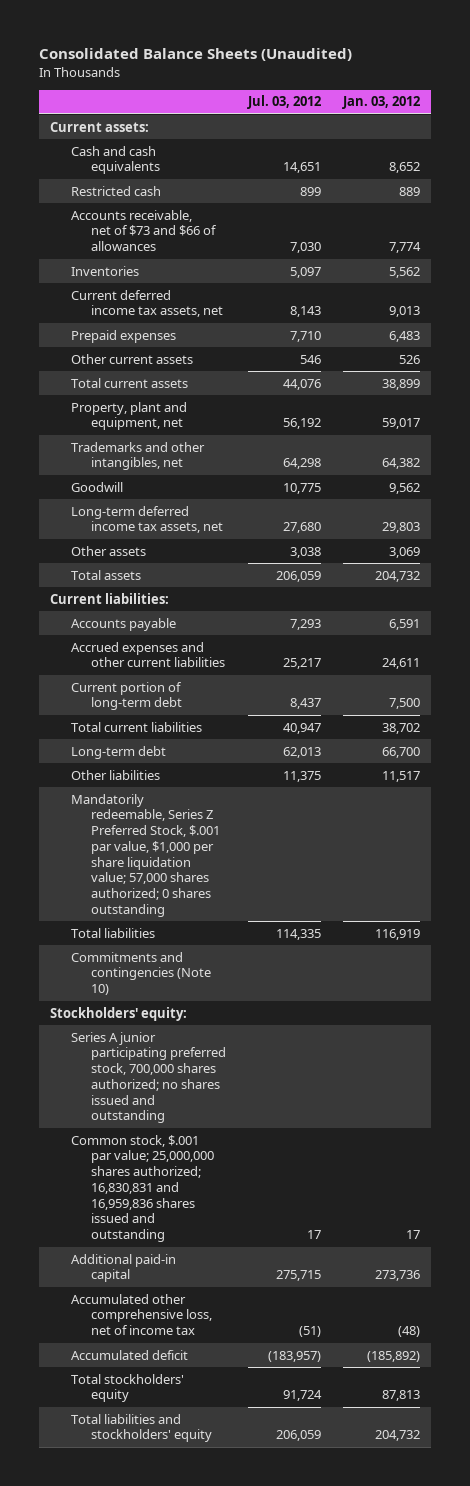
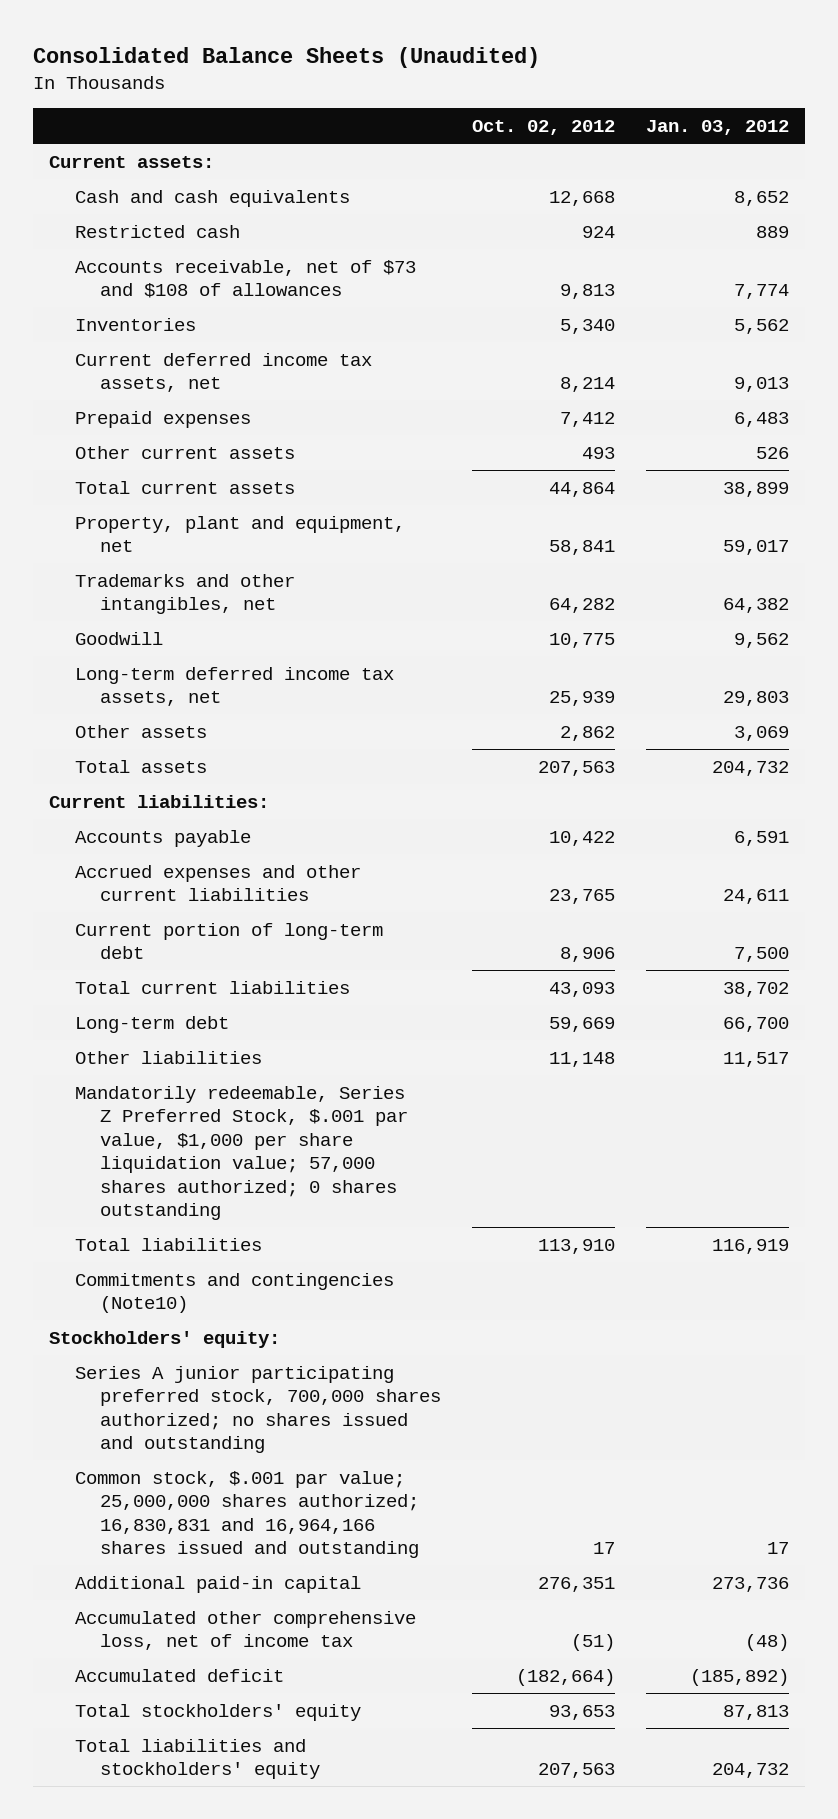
- | Jul. 03, 2012 | Jan. 03, 2012
+ | Oct. 02, 2012 | Jan. 03, 2012
- Accounts receivable, net of $73 and $66 of allowances | 7,030 | 7,774
+ Accounts receivable, net of $73 and $108 of allowances | 9,813 | 7,774
- Commitments and contingencies (Note 10)
+ Commitments and contingencies (Note10)
- Common stock, $.001 par value; 25,000,000 shares authorized; 16,830,831 and 16,959,836 shares issued and outstanding | 17 | 17
+ Common stock, $.001 par value; 25,000,000 shares authorized; 16,830,831 and 16,964,166 shares issued and outstanding | 17 | 17

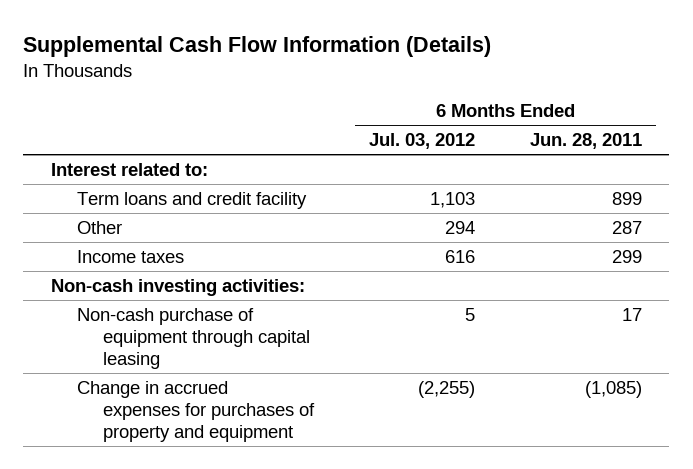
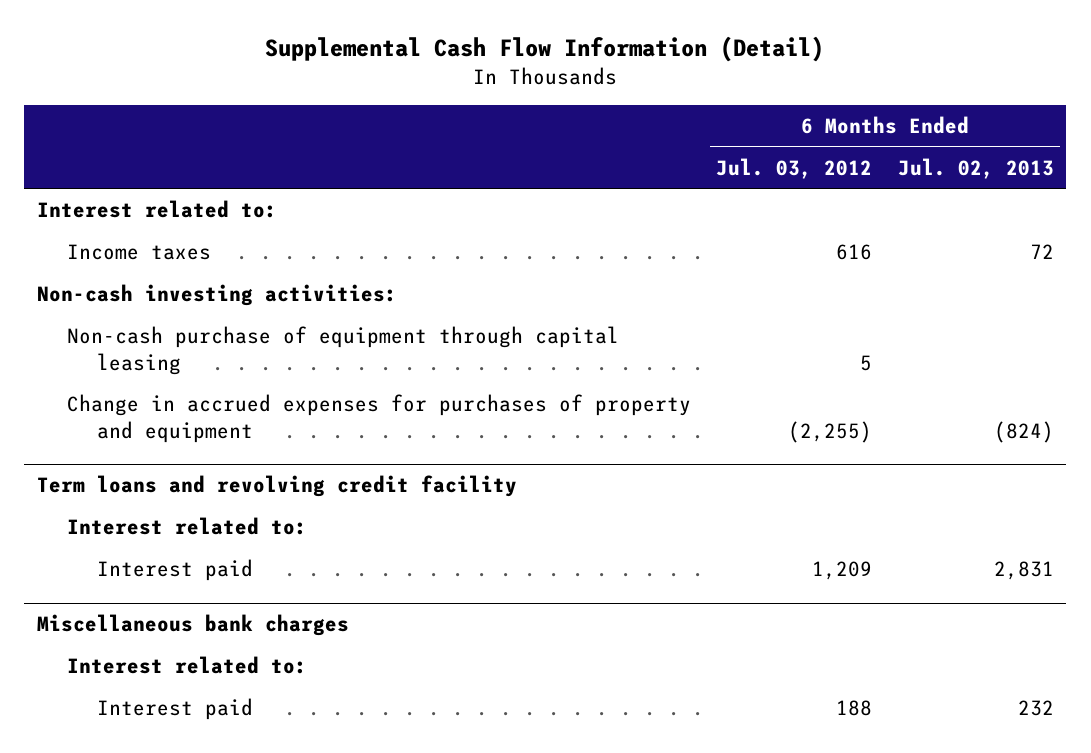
- Supplemental Cash Flow Information (Details)
+ Supplemental Cash Flow Information (Detail)
- | 6 Months Ended Jul. 03, 2012 | 6 Months Ended Jun. 28, 2011
+ | 6 Months Ended Jul. 03, 2012 | 6 Months Ended Jul. 02, 2013
- Term loans and credit facility | 1,103 | 899
- Other | 294 | 287
+ Term loans and revolving credit facility
+ Interest related to:
+ Interest paid | 1,209 | 2,831
+ Miscellaneous bank charges
+ Interest related to:
+ Interest paid | 188 | 232

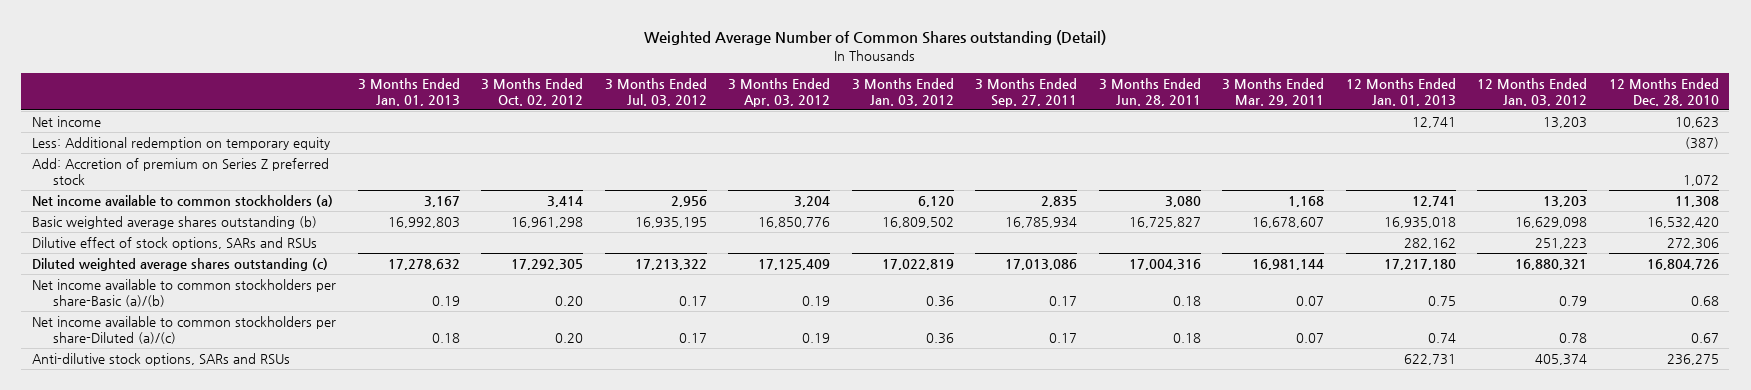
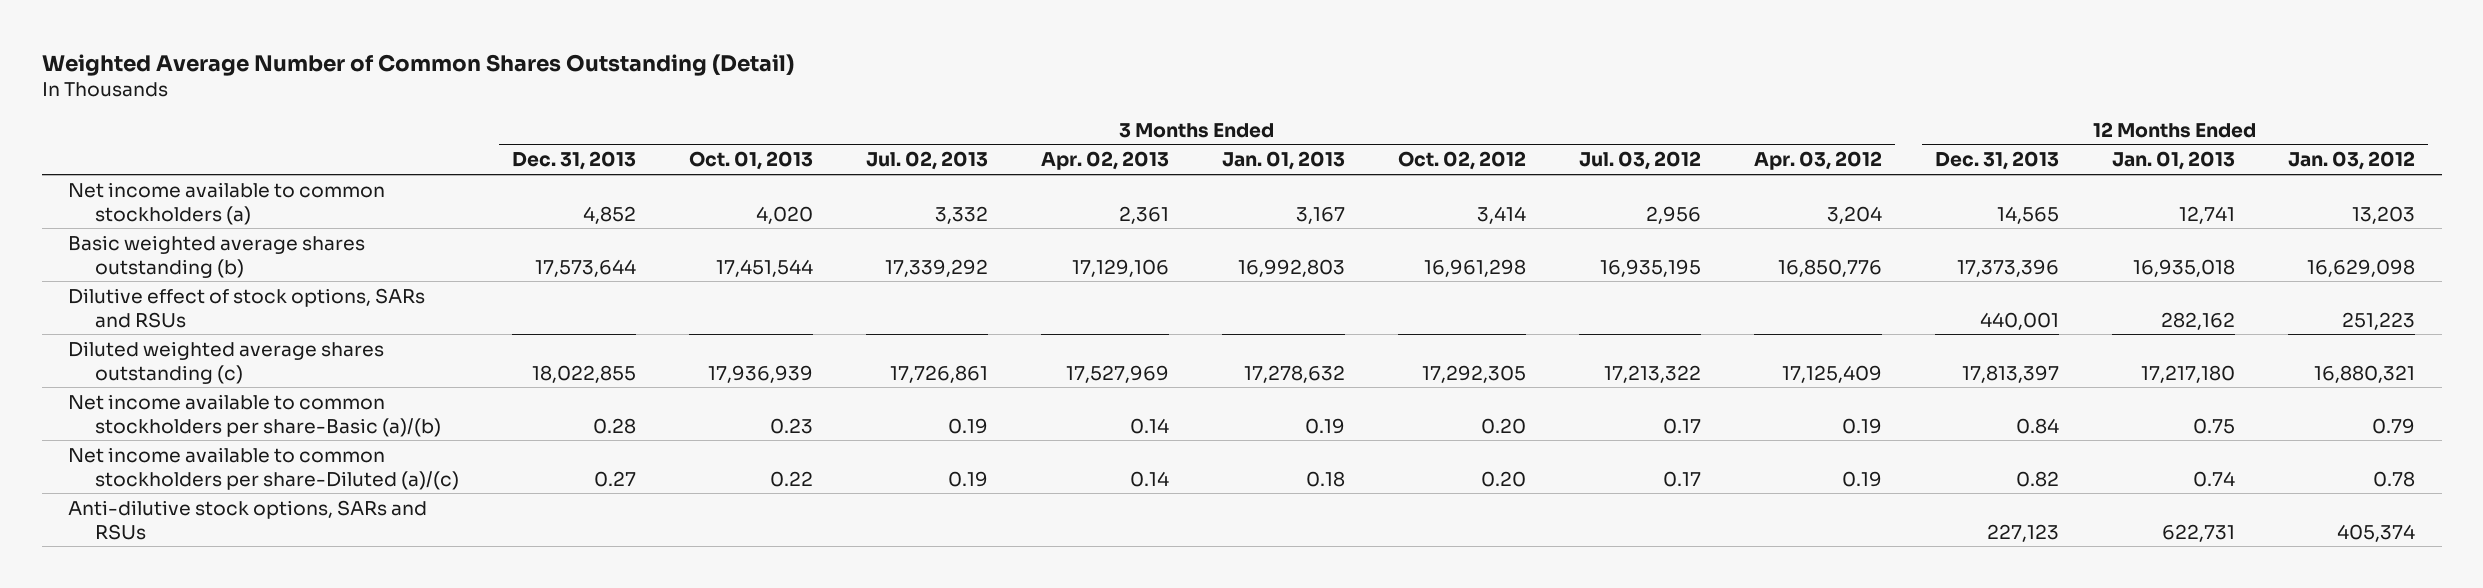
- Weighted Average Number of Common Shares outstanding (Detail)
+ Weighted Average Number of Common Shares Outstanding (Detail)
- | 3 Months Ended Jan. 01, 2013 | 3 Months Ended Oct. 02, 2012 | 3 Months Ended Jul. 03, 2012 | 3 Months Ended Apr. 03, 2012 | 3 Months Ended Jan. 03, 2012 | 3 Months Ended Sep. 27, 2011 | 3 Months Ended Jun. 28, 2011 | 3 Months Ended Mar. 29, 2011 | 12 Months Ended Jan. 01, 2013 | 12 Months Ended Jan. 03, 2012 | 12 Months Ended Dec. 28, 2010
+ | 3 Months Ended Dec. 31, 2013 | 3 Months Ended Oct. 01, 2013 | 3 Months Ended Jul. 02, 2013 | 3 Months Ended Apr. 02, 2013 | 3 Months Ended Jan. 01, 2013 | 3 Months Ended Oct. 02, 2012 | 3 Months Ended Jul. 03, 2012 | 3 Months Ended Apr. 03, 2012 | 12 Months Ended Dec. 31, 2013 | 12 Months Ended Jan. 01, 2013 | 12 Months Ended Jan. 03, 2012
- Net income | | | | | | | | | 12,741 | 13,203 | 10,623
- Less: Additional redemption on temporary equity | | | | | | | | | | | (387)
- Add: Accretion of premium on Series Z preferred stock | | | | | | | | | | | 1,072

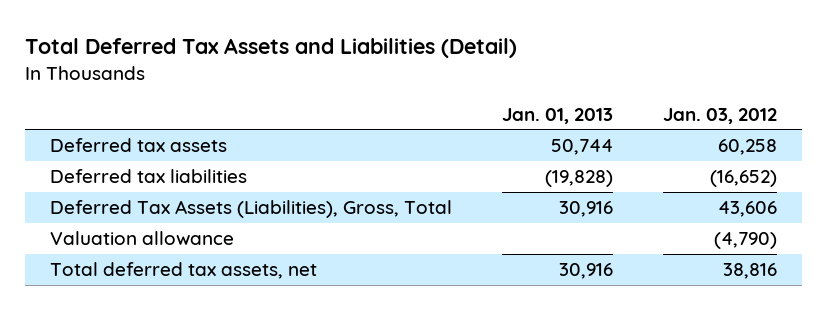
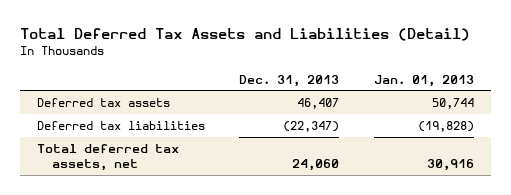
- | Jan. 01, 2013 | Jan. 03, 2012
+ | Dec. 31, 2013 | Jan. 01, 2013
- Deferred Tax Assets (Liabilities), Gross, Total | 30,916 | 43,606
- Valuation allowance | | (4,790)

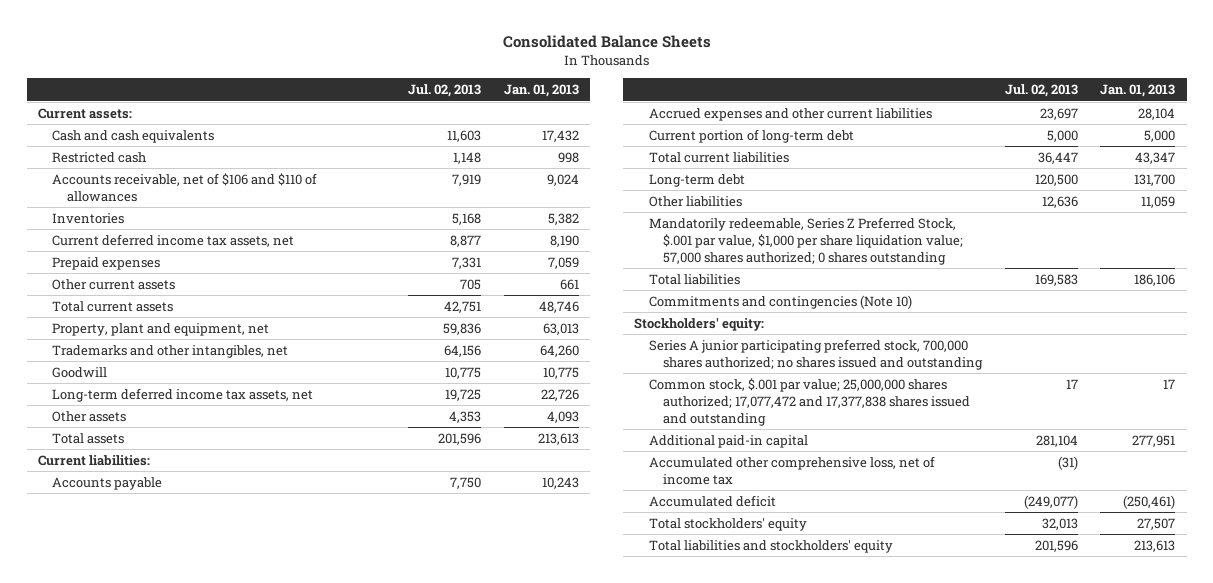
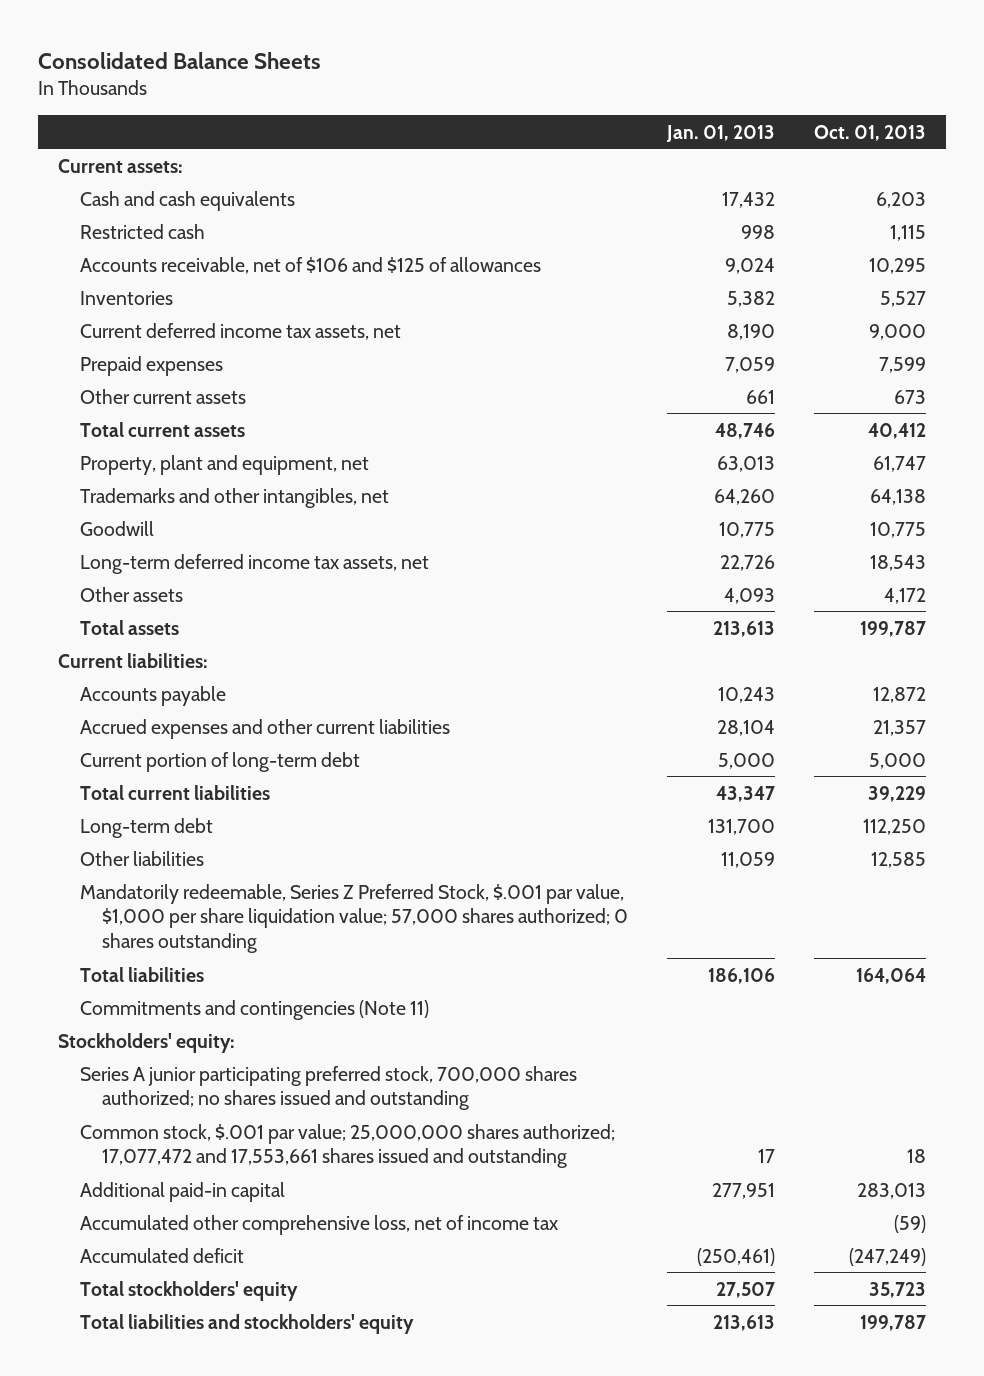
- | Jul. 02, 2013 | Jan. 01, 2013
+ | Jan. 01, 2013 | Oct. 01, 2013
- Accounts receivable, net of $106 and $110 of allowances | 7,919 | 9,024
+ Accounts receivable, net of $106 and $125 of allowances | 9,024 | 10,295
- Commitments and contingencies (Note 10)
+ Commitments and contingencies (Note 11)
- Common stock, $.001 par value; 25,000,000 shares authorized; 17,077,472 and 17,377,838 shares issued and outstanding | 17 | 17
+ Common stock, $.001 par value; 25,000,000 shares authorized; 17,077,472 and 17,553,661 shares issued and outstanding | 17 | 18

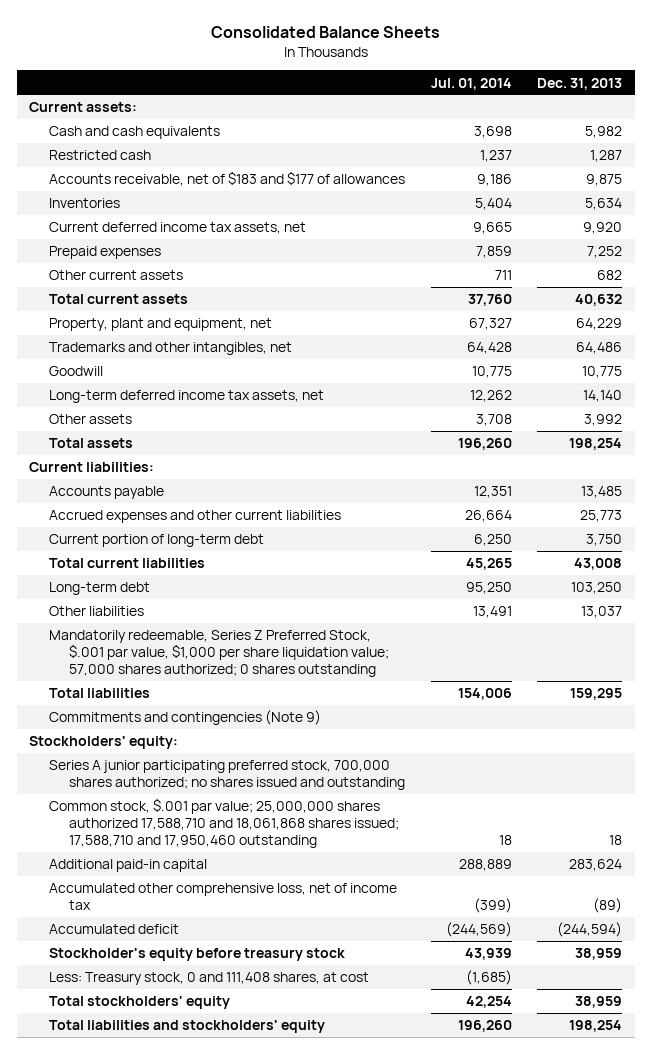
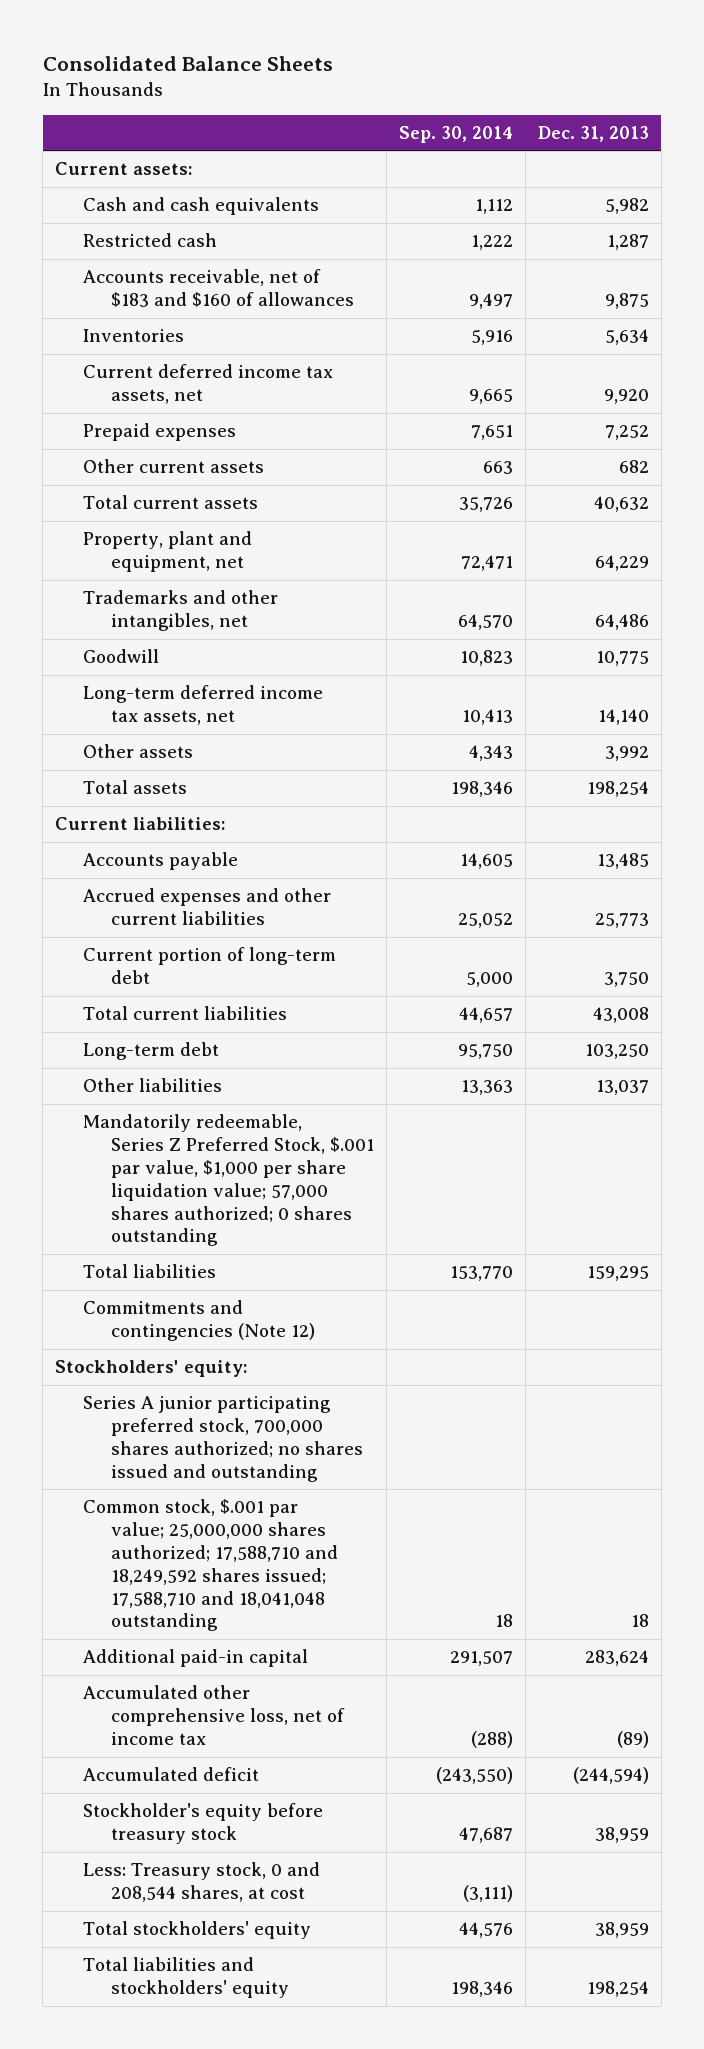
- | Jul. 01, 2014 | Dec. 31, 2013
+ | Sep. 30, 2014 | Dec. 31, 2013
- Accounts receivable, net of $183 and $177 of allowances | 9,186 | 9,875
+ Accounts receivable, net of $183 and $160 of allowances | 9,497 | 9,875
- Commitments and contingencies (Note 9)
+ Commitments and contingencies (Note 12)
- Common stock, $.001 par value; 25,000,000 shares authorized 17,588,710 and 18,061,868 shares issued; 17,588,710 and 17,950,460 outstanding | 18 | 18
+ Common stock, $.001 par value; 25,000,000 shares authorized; 17,588,710 and 18,249,592 shares issued; 17,588,710 and 18,041,048 outstanding | 18 | 18
- Less: Treasury stock, 0 and 111,408 shares, at cost | (1,685) |
+ Less: Treasury stock, 0 and 208,544 shares, at cost | (3,111) |

